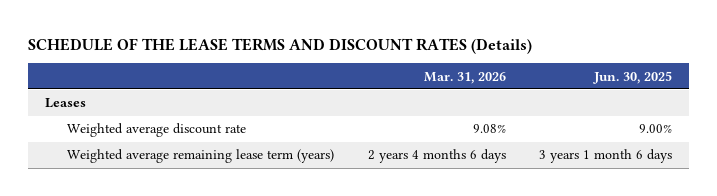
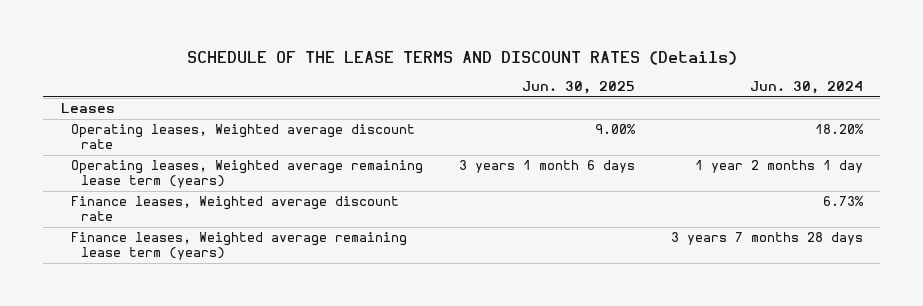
- | Mar. 31, 2026 | Jun. 30, 2025
+ | Jun. 30, 2025 | Jun. 30, 2024
- Weighted average discount rate | 9.08% | 9.00%
- Weighted average remaining lease term (years) | 2 years 4 months 6 days | 3 years 1 month 6 days
+ Operating leases, Weighted average discount rate | 9.00% | 18.20%
+ Operating leases, Weighted average remaining lease term (years) | 3 years 1 month 6 days | 1 year 2 months 1 day
+ Finance leases, Weighted average discount rate | | 6.73%
+ Finance leases, Weighted average remaining lease term (years) | | 3 years 7 months 28 days

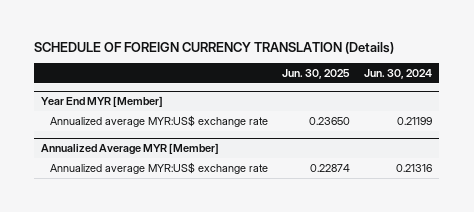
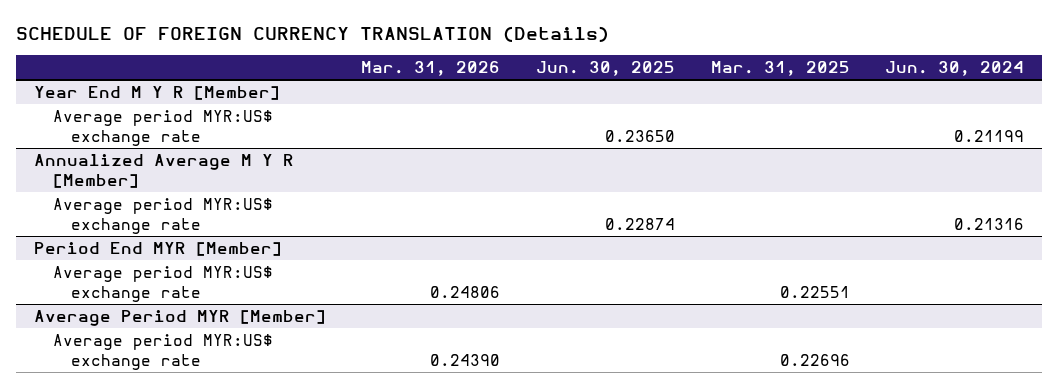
- | Jun. 30, 2025 | Jun. 30, 2024
+ | Mar. 31, 2026 | Jun. 30, 2025 | Mar. 31, 2025 | Jun. 30, 2024
- Year End MYR [Member]
- Annualized average MYR:US$ exchange rate | 0.23650 | 0.21199
- Annualized Average MYR [Member]
- Annualized average MYR:US$ exchange rate | 0.22874 | 0.21316
+ Year End M Y R [Member]
+ Average period MYR:US$ exchange rate | | 0.23650 | | 0.21199
+ Annualized Average M Y R [Member]
+ Average period MYR:US$ exchange rate | | 0.22874 | | 0.21316
+ Period End MYR [Member]
+ Average period MYR:US$ exchange rate | 0.24806 | | 0.22551 |
+ Average Period MYR [Member]
+ Average period MYR:US$ exchange rate | 0.24390 | | 0.22696 |

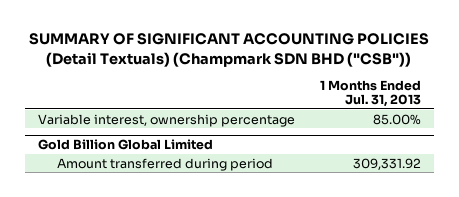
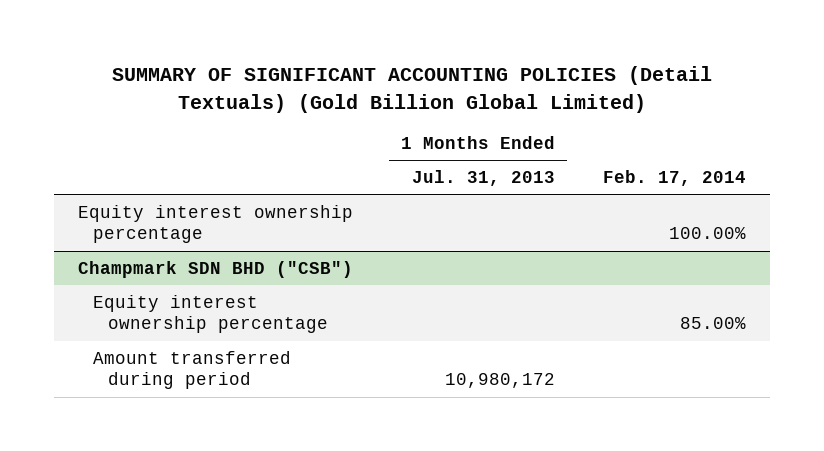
- SUMMARY OF SIGNIFICANT ACCOUNTING POLICIES (Detail Textuals) (Champmark SDN BHD ("CSB"))
+ SUMMARY OF SIGNIFICANT ACCOUNTING POLICIES (Detail Textuals) (Gold Billion Global Limited)
- | 1 Months Ended Jul. 31, 2013
+ | 1 Months Ended Jul. 31, 2013 | Feb. 17, 2014
- Variable interest, ownership percentage | 85.00%
- Gold Billion Global Limited
- Amount transferred during period | 309,331.92
+ Equity interest ownership percentage | | 100.00%
+ Champmark SDN BHD ("CSB")
+ Equity interest ownership percentage | | 85.00%
+ Amount transferred during period | 10,980,172 |

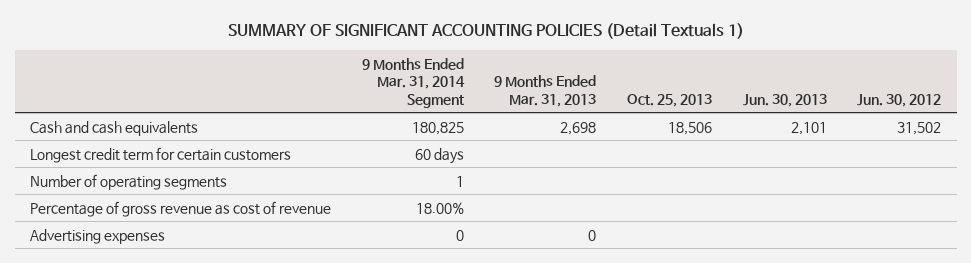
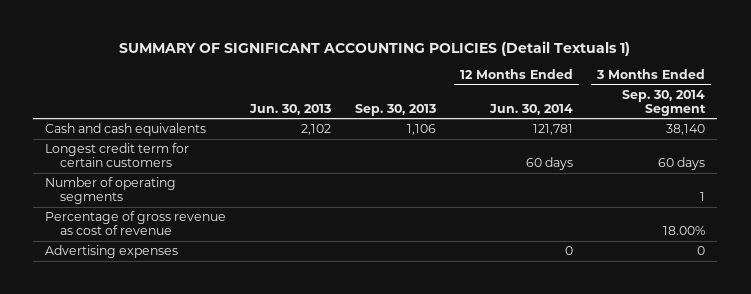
- | 9 Months Ended Mar. 31, 2014 Segment | 9 Months Ended Mar. 31, 2013 | Oct. 25, 2013 | Jun. 30, 2013 | Jun. 30, 2012
+ | Jun. 30, 2013 | Sep. 30, 2013 | 12 Months Ended Jun. 30, 2014 | 3 Months Ended Sep. 30, 2014 Segment
- Cash and cash equivalents | 180,825 | 2,698 | 18,506 | 2,101 | 31,502
+ Cash and cash equivalents | 2,102 | 1,106 | 121,781 | 38,140

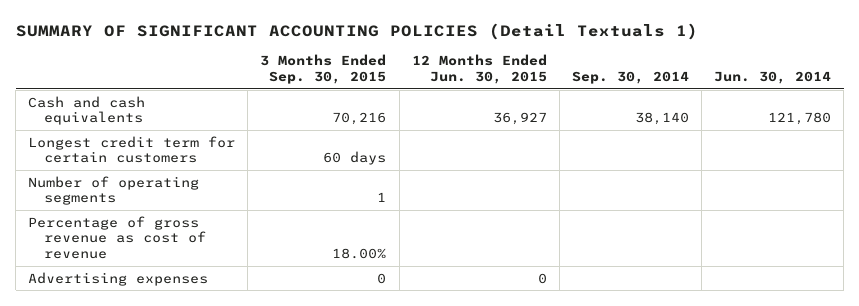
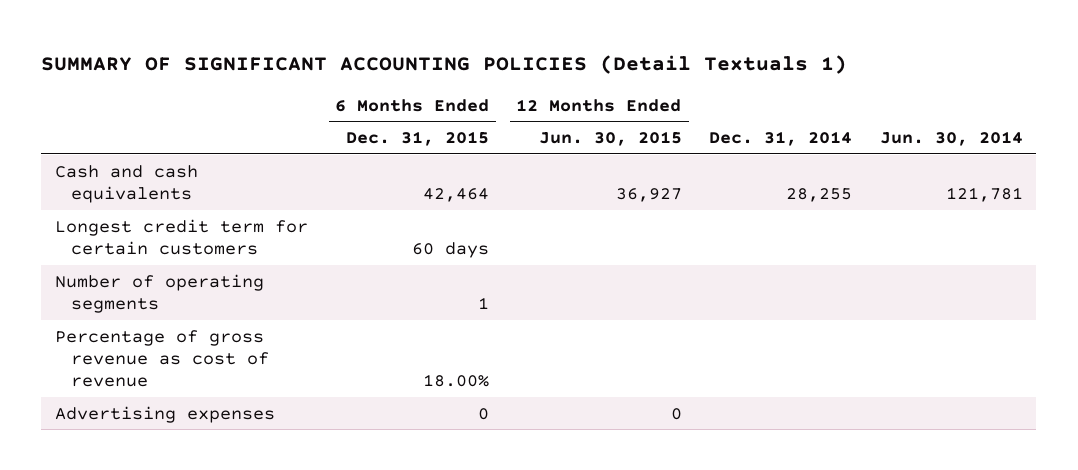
- | 3 Months Ended Sep. 30, 2015 | 12 Months Ended Jun. 30, 2015 | Sep. 30, 2014 | Jun. 30, 2014
+ | 6 Months Ended Dec. 31, 2015 | 12 Months Ended Jun. 30, 2015 | Dec. 31, 2014 | Jun. 30, 2014
- Cash and cash equivalents | 70,216 | 36,927 | 38,140 | 121,780
+ Cash and cash equivalents | 42,464 | 36,927 | 28,255 | 121,781

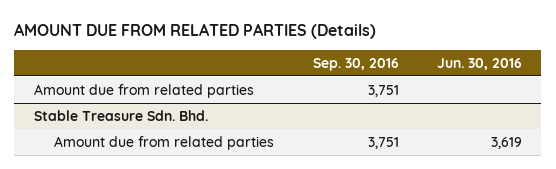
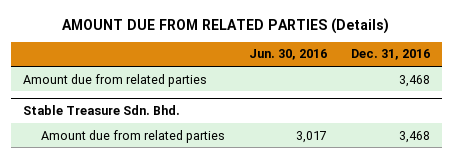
- | Sep. 30, 2016 | Jun. 30, 2016
+ | Jun. 30, 2016 | Dec. 31, 2016
@ Stable Treasure Sdn. Bhd.
- Amount due from related parties | 3,751 | 3,619
+ Amount due from related parties | 3,017 | 3,468

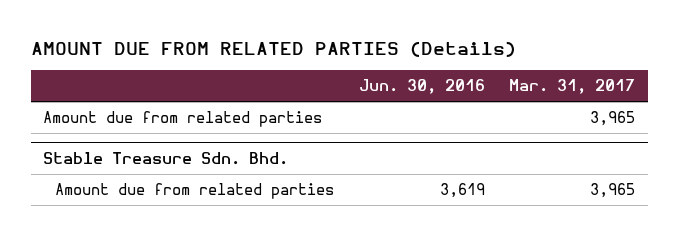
- | Jun. 30, 2016 | Dec. 31, 2016
+ | Jun. 30, 2016 | Mar. 31, 2017
@ Stable Treasure Sdn. Bhd.
- Amount due from related parties | 3,017 | 3,468
+ Amount due from related parties | 3,619 | 3,965

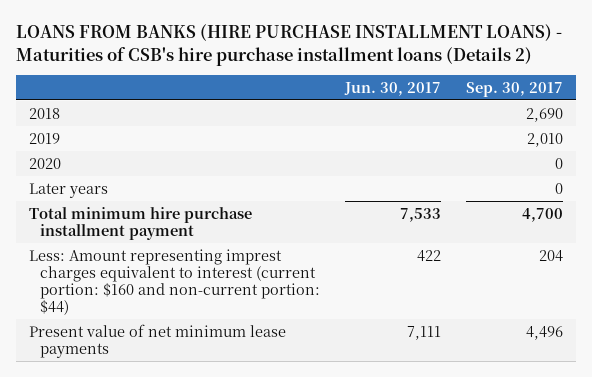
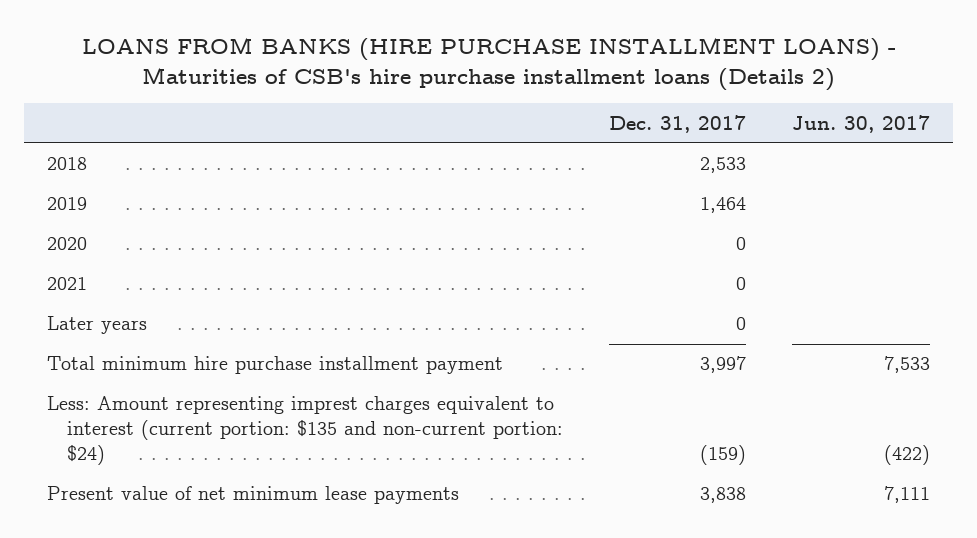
- | Jun. 30, 2017 | Sep. 30, 2017
+ | Dec. 31, 2017 | Jun. 30, 2017
+ 2021 | 0 |
- Less: Amount representing imprest charges equivalent to interest (current portion: $160 and non-current portion: $44) | 422 | 204
+ Less: Amount representing imprest charges equivalent to interest (current portion: $135 and non-current portion: $24) | (159) | (422)

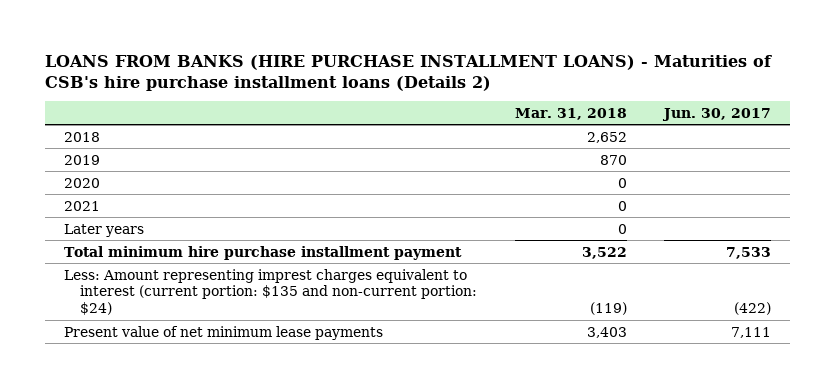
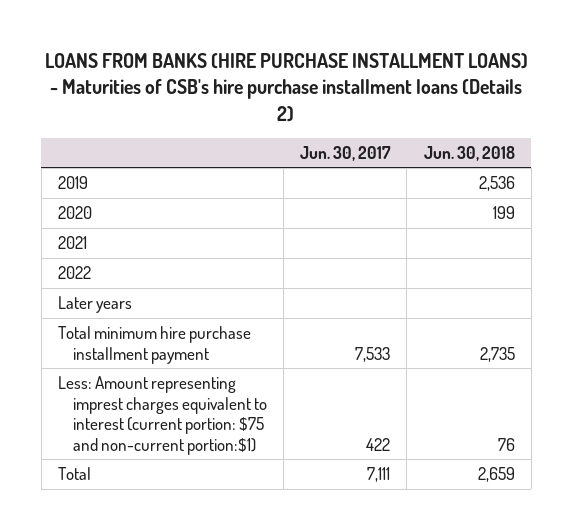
- | Mar. 31, 2018 | Jun. 30, 2017
+ | Jun. 30, 2017 | Jun. 30, 2018
- 2018 | 2,652 |
+ 2022
- Less: Amount representing imprest charges equivalent to interest (current portion: $135 and non-current portion: $24) | (119) | (422)
- Present value of net minimum lease payments | 3,403 | 7,111
+ Less: Amount representing imprest charges equivalent to interest (current portion: $75 and non-current portion:$1) | 422 | 76
+ Total | 7,111 | 2,659

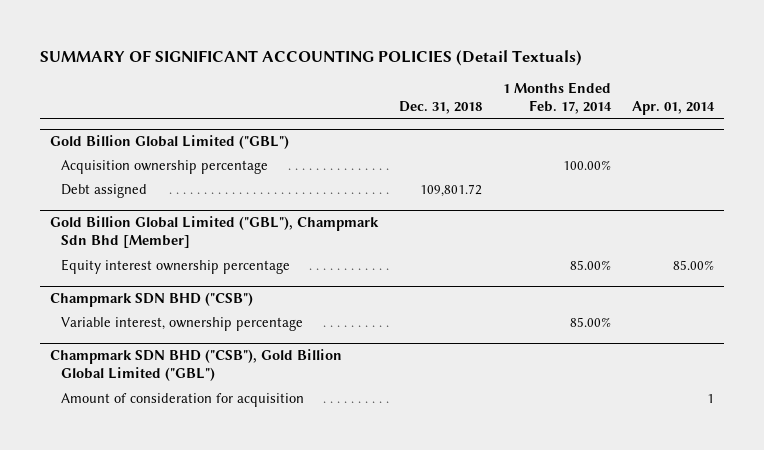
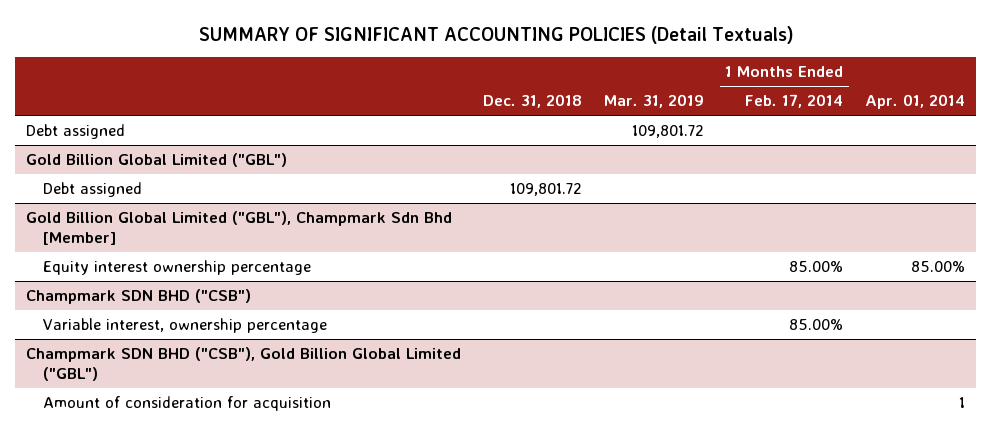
- | Dec. 31, 2018 | 1 Months Ended Feb. 17, 2014 | Apr. 01, 2014
+ | Dec. 31, 2018 | Mar. 31, 2019 | 1 Months Ended Feb. 17, 2014 | Apr. 01, 2014
+ Debt assigned | | 109,801.72 | |
@ Gold Billion Global Limited ("GBL")
- Acquisition ownership percentage | | 100.00% |

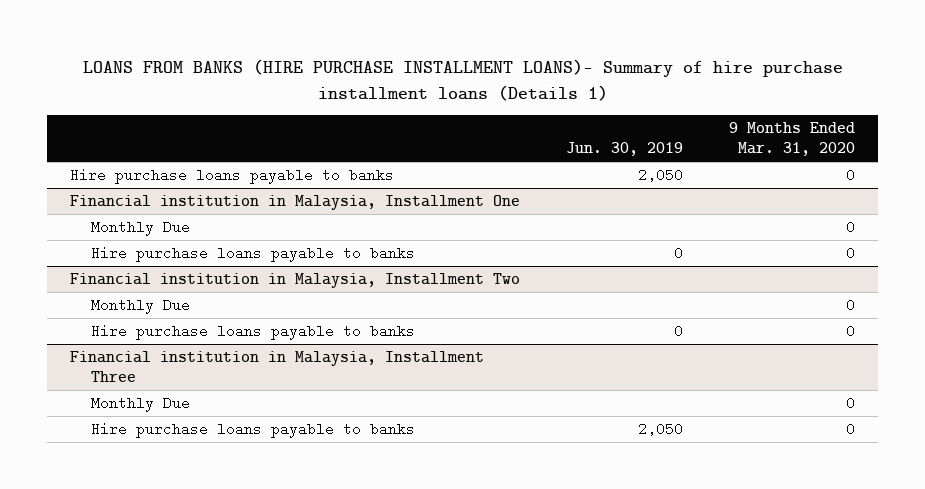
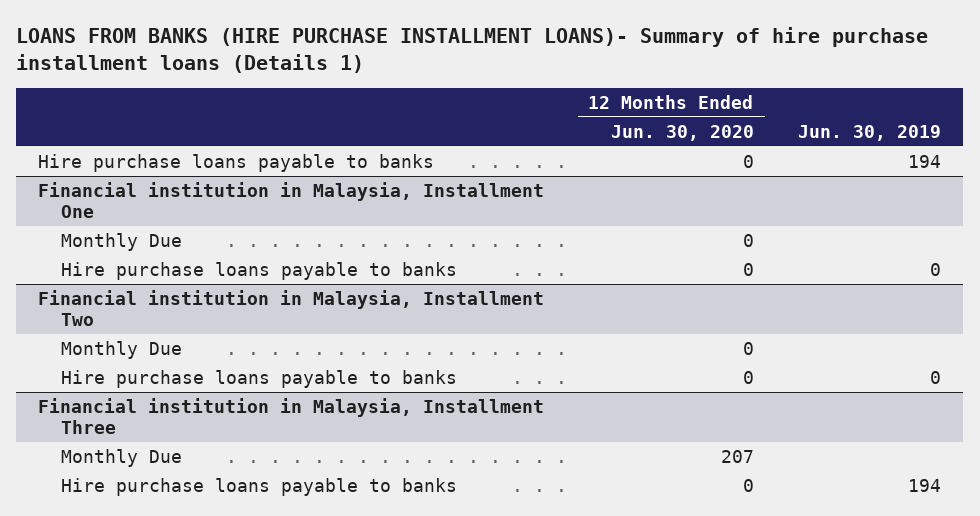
- | Jun. 30, 2019 | 9 Months Ended Mar. 31, 2020
+ | 12 Months Ended Jun. 30, 2020 | Jun. 30, 2019
- Hire purchase loans payable to banks | 2,050 | 0
+ Hire purchase loans payable to banks | 0 | 194
@ Financial institution in Malaysia, Installment Three
- Hire purchase loans payable to banks | 2,050 | 0
+ Hire purchase loans payable to banks | 0 | 194

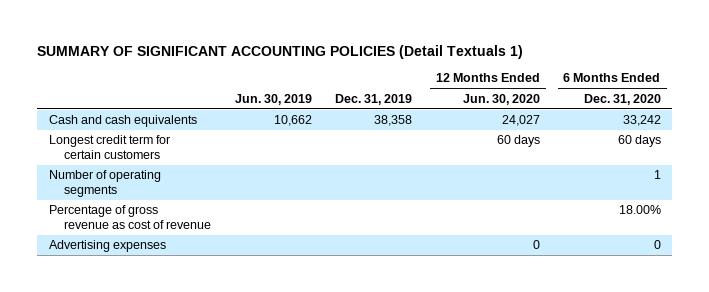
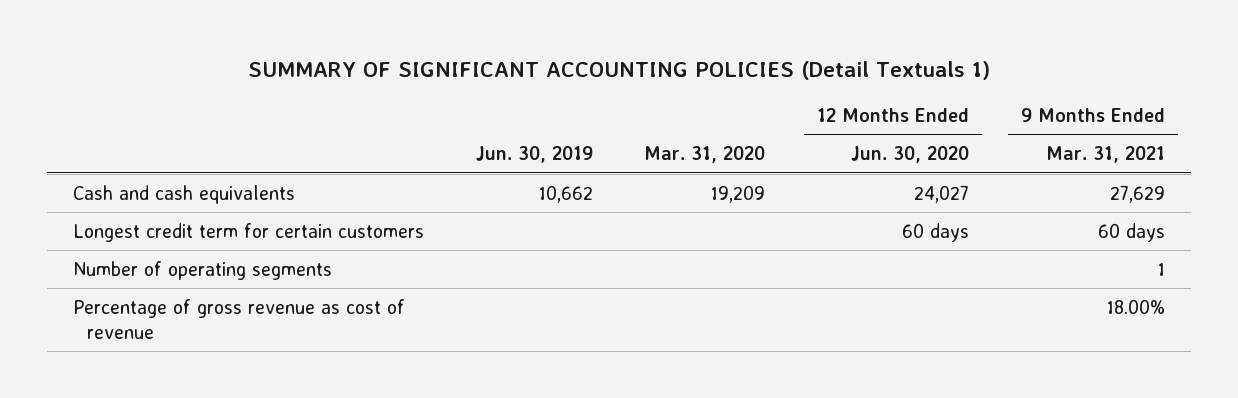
- | Jun. 30, 2019 | Dec. 31, 2019 | 12 Months Ended Jun. 30, 2020 | 6 Months Ended Dec. 31, 2020
+ | Jun. 30, 2019 | Mar. 31, 2020 | 12 Months Ended Jun. 30, 2020 | 9 Months Ended Mar. 31, 2021
- Advertising expenses | | | 0 | 0

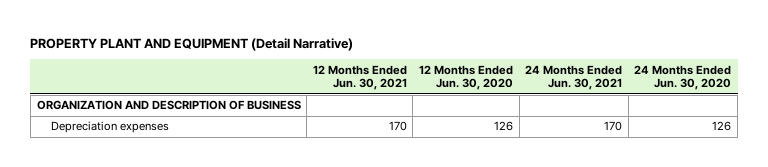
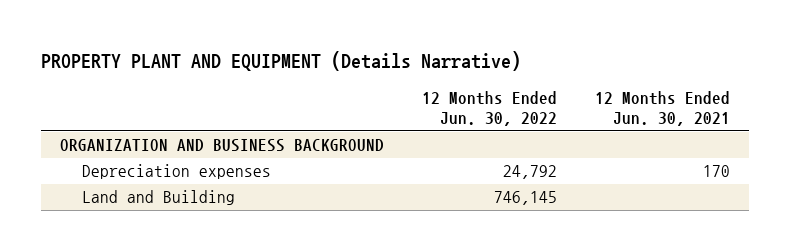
- PROPERTY PLANT AND EQUIPMENT (Detail Narrative)
+ PROPERTY PLANT AND EQUIPMENT (Details Narrative)
- | 12 Months Ended Jun. 30, 2021 | 12 Months Ended Jun. 30, 2020 | 24 Months Ended Jun. 30, 2021 | 24 Months Ended Jun. 30, 2020
+ | 12 Months Ended Jun. 30, 2022 | 12 Months Ended Jun. 30, 2021
- ORGANIZATION AND DESCRIPTION OF BUSINESS
+ ORGANIZATION AND BUSINESS BACKGROUND
+ Land and Building | 746,145 |

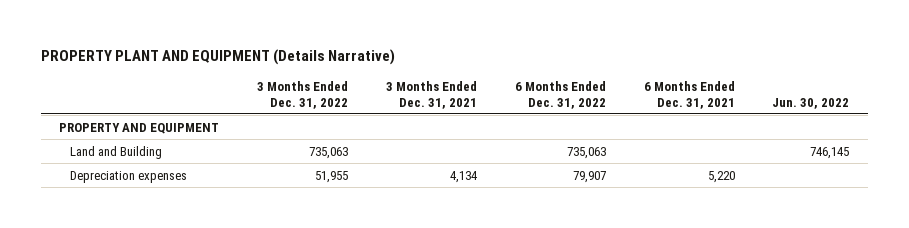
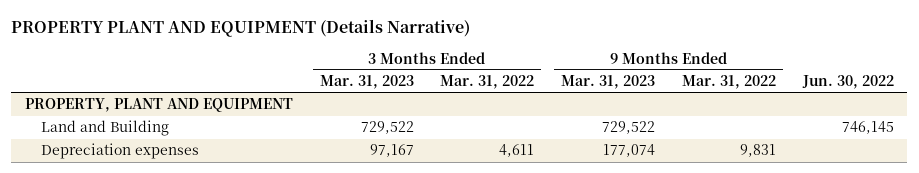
- | 3 Months Ended Dec. 31, 2022 | 3 Months Ended Dec. 31, 2021 | 6 Months Ended Dec. 31, 2022 | 6 Months Ended Dec. 31, 2021 | Jun. 30, 2022
+ | 3 Months Ended Mar. 31, 2023 | 3 Months Ended Mar. 31, 2022 | 9 Months Ended Mar. 31, 2023 | 9 Months Ended Mar. 31, 2022 | Jun. 30, 2022
- PROPERTY AND EQUIPMENT
+ PROPERTY, PLANT AND EQUIPMENT

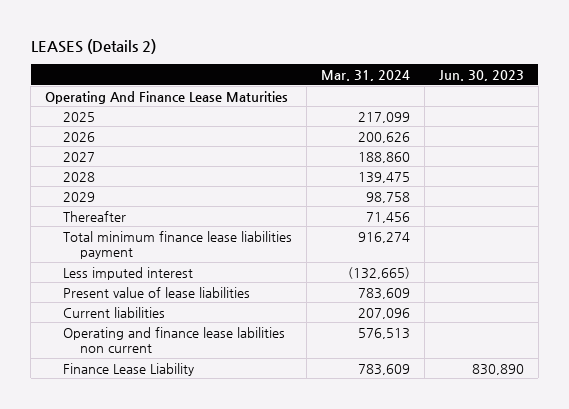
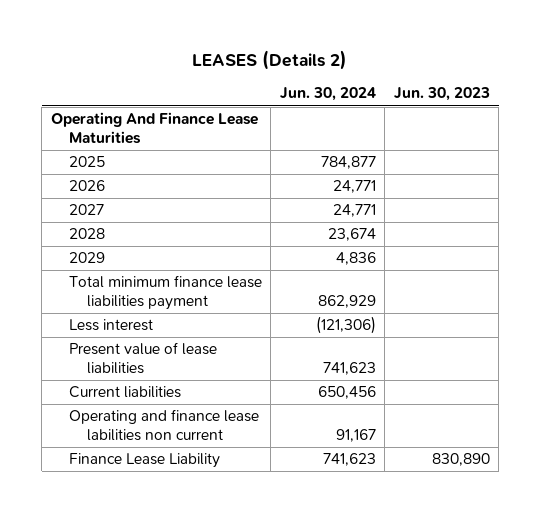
- | Mar. 31, 2024 | Jun. 30, 2023
+ | Jun. 30, 2024 | Jun. 30, 2023
- Thereafter | 71,456 |
- Less imputed interest | (132,665) |
+ Less interest | (121,306) |

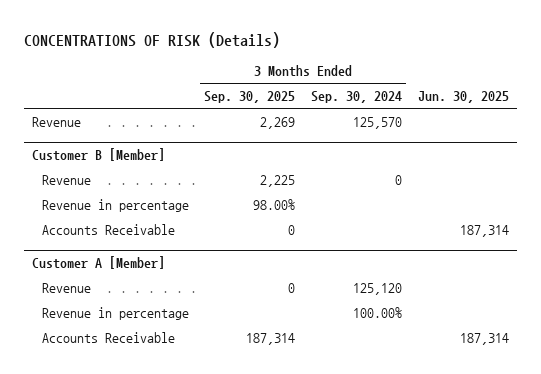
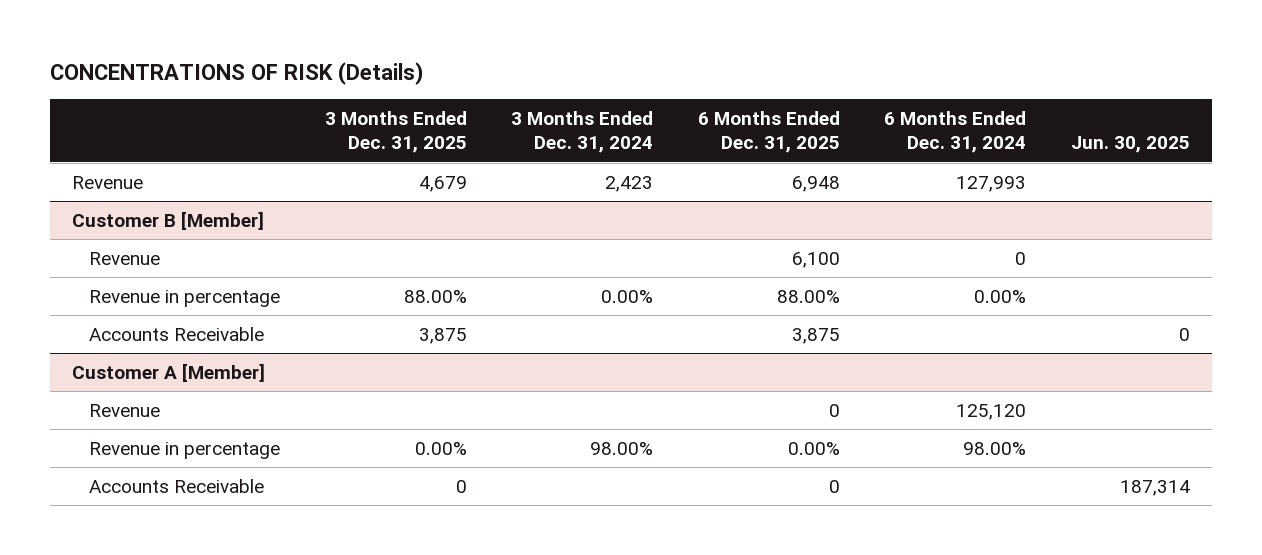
- | 3 Months Ended Sep. 30, 2025 | 3 Months Ended Sep. 30, 2024 | Jun. 30, 2025
+ | 3 Months Ended Dec. 31, 2025 | 3 Months Ended Dec. 31, 2024 | 6 Months Ended Dec. 31, 2025 | 6 Months Ended Dec. 31, 2024 | Jun. 30, 2025
@ Customer B [Member]
- Accounts Receivable | 0 | | 187,314
+ Accounts Receivable | 3,875 | | 3,875 | | 0

